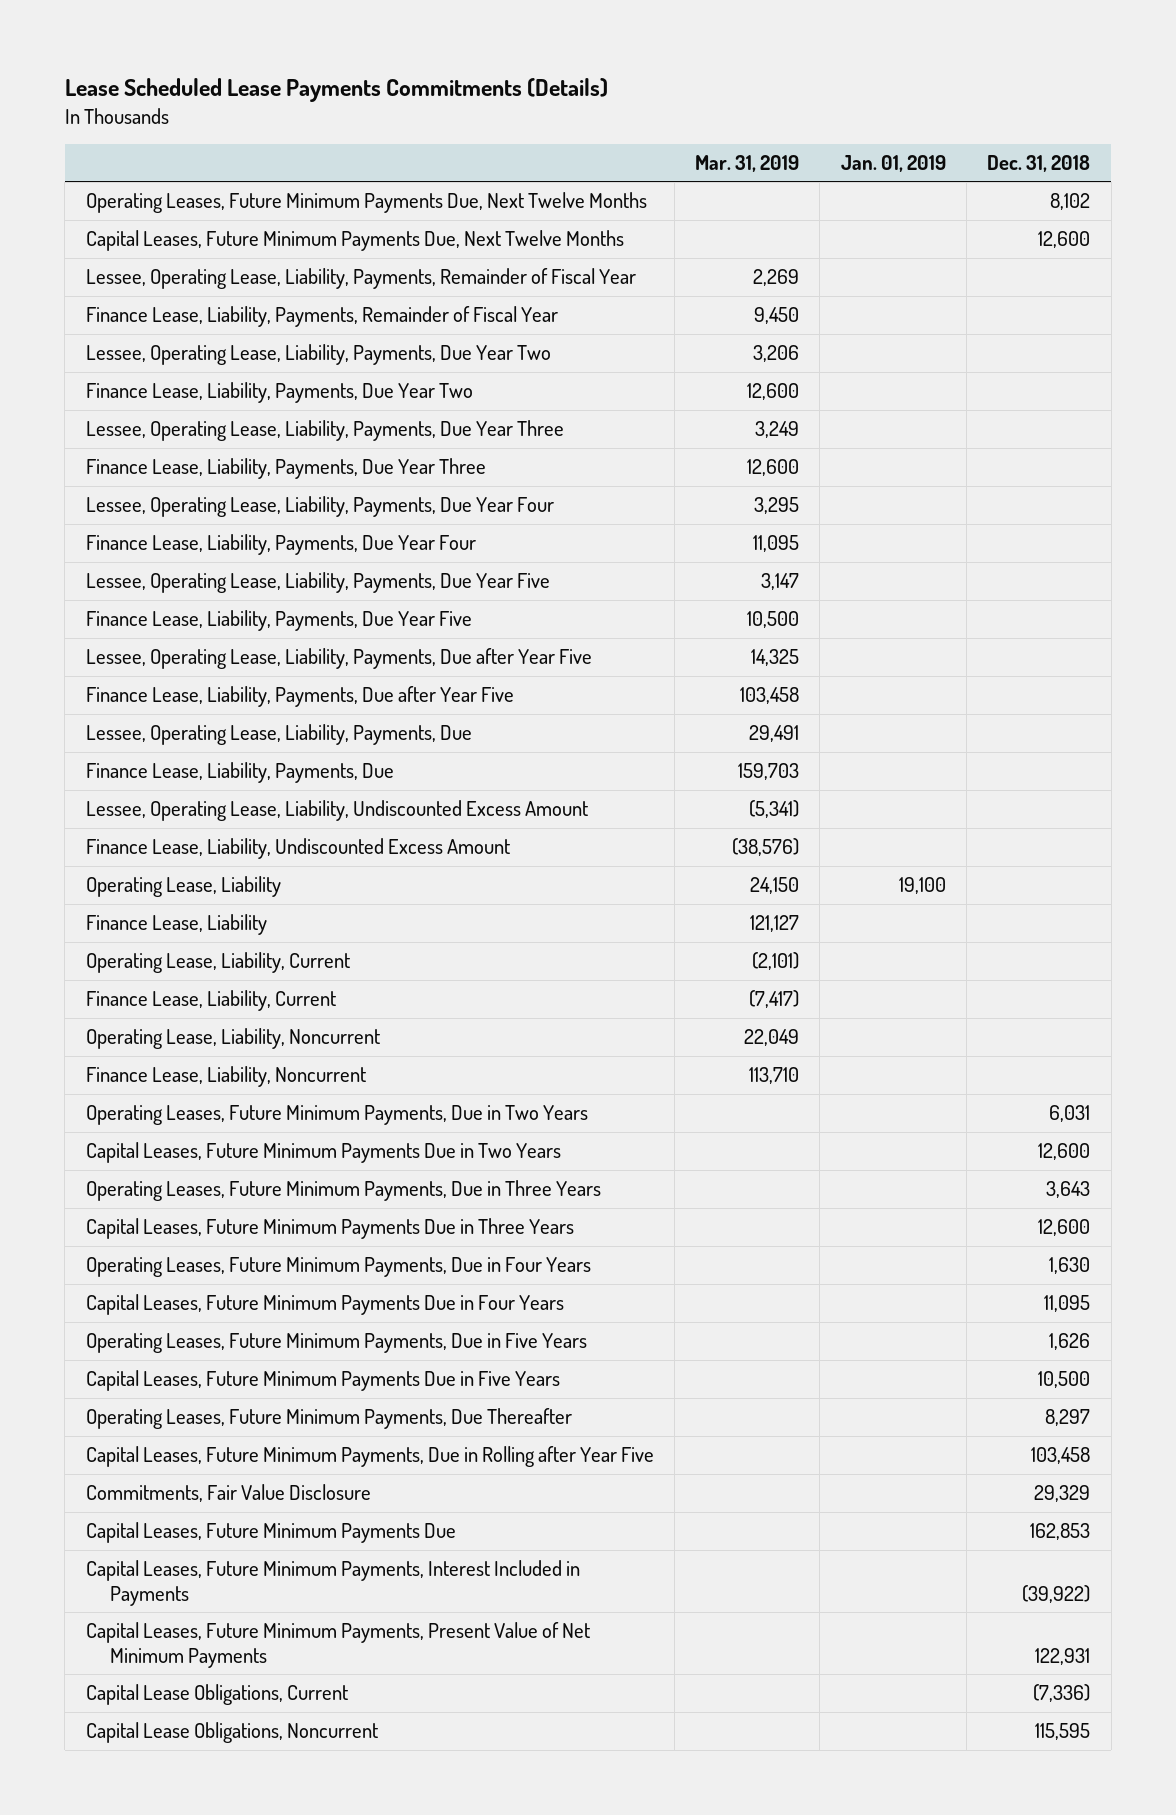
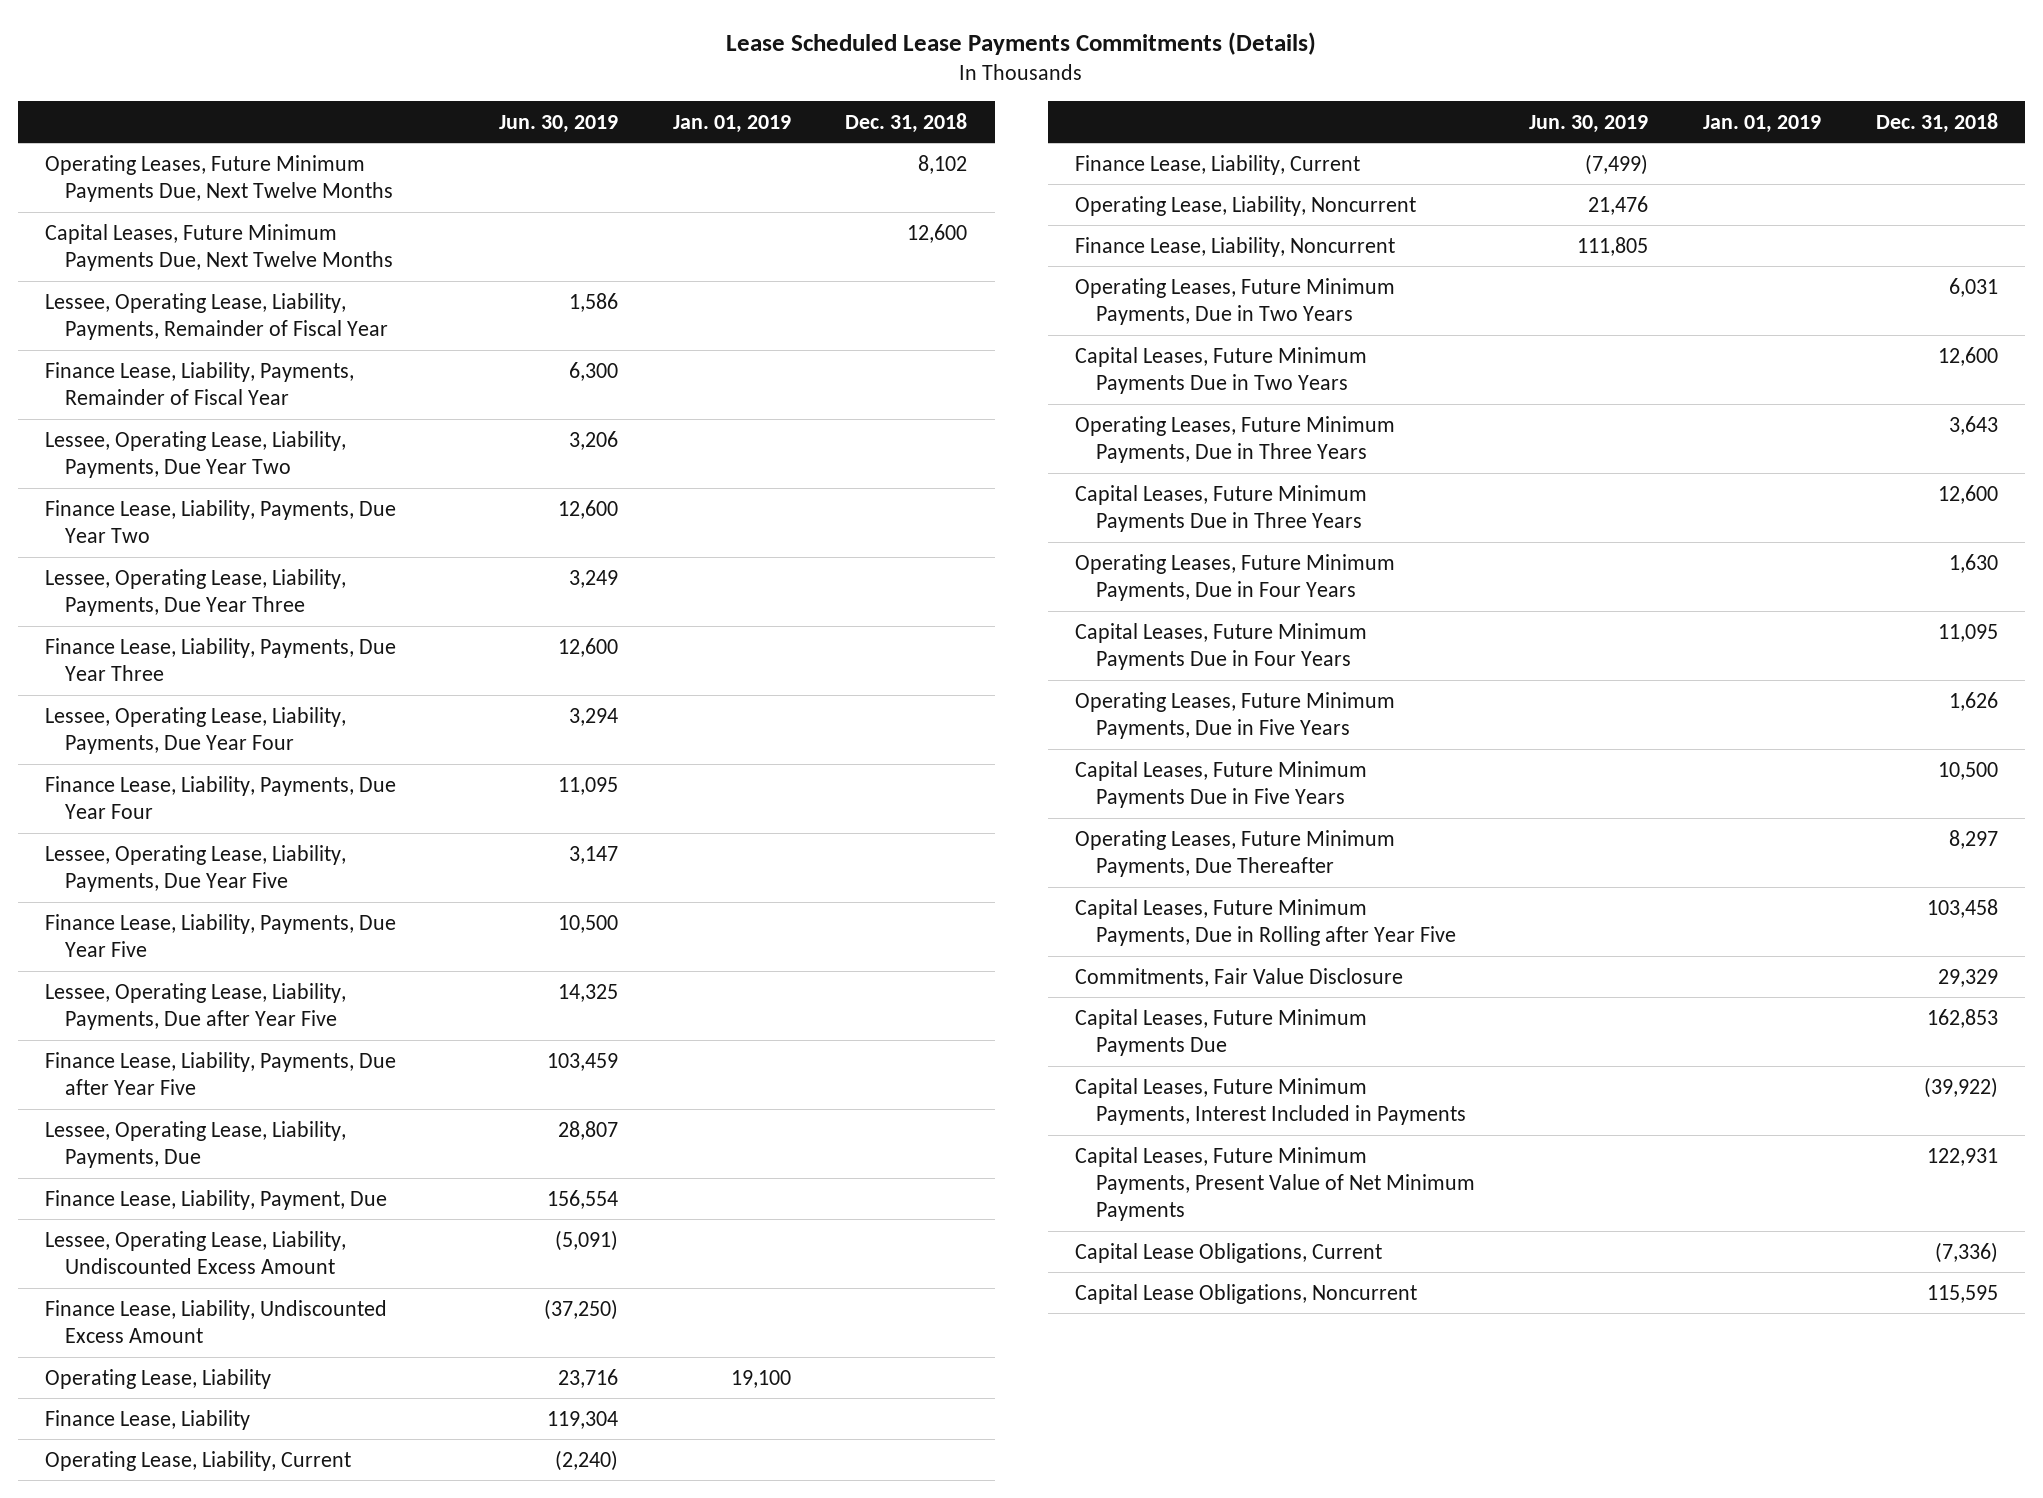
- | Mar. 31, 2019 | Jan. 01, 2019 | Dec. 31, 2018
+ | Jun. 30, 2019 | Jan. 01, 2019 | Dec. 31, 2018
- Finance Lease, Liability, Payments, Due | 159,703 | |
+ Finance Lease, Liability, Payment, Due | 156,554 | |

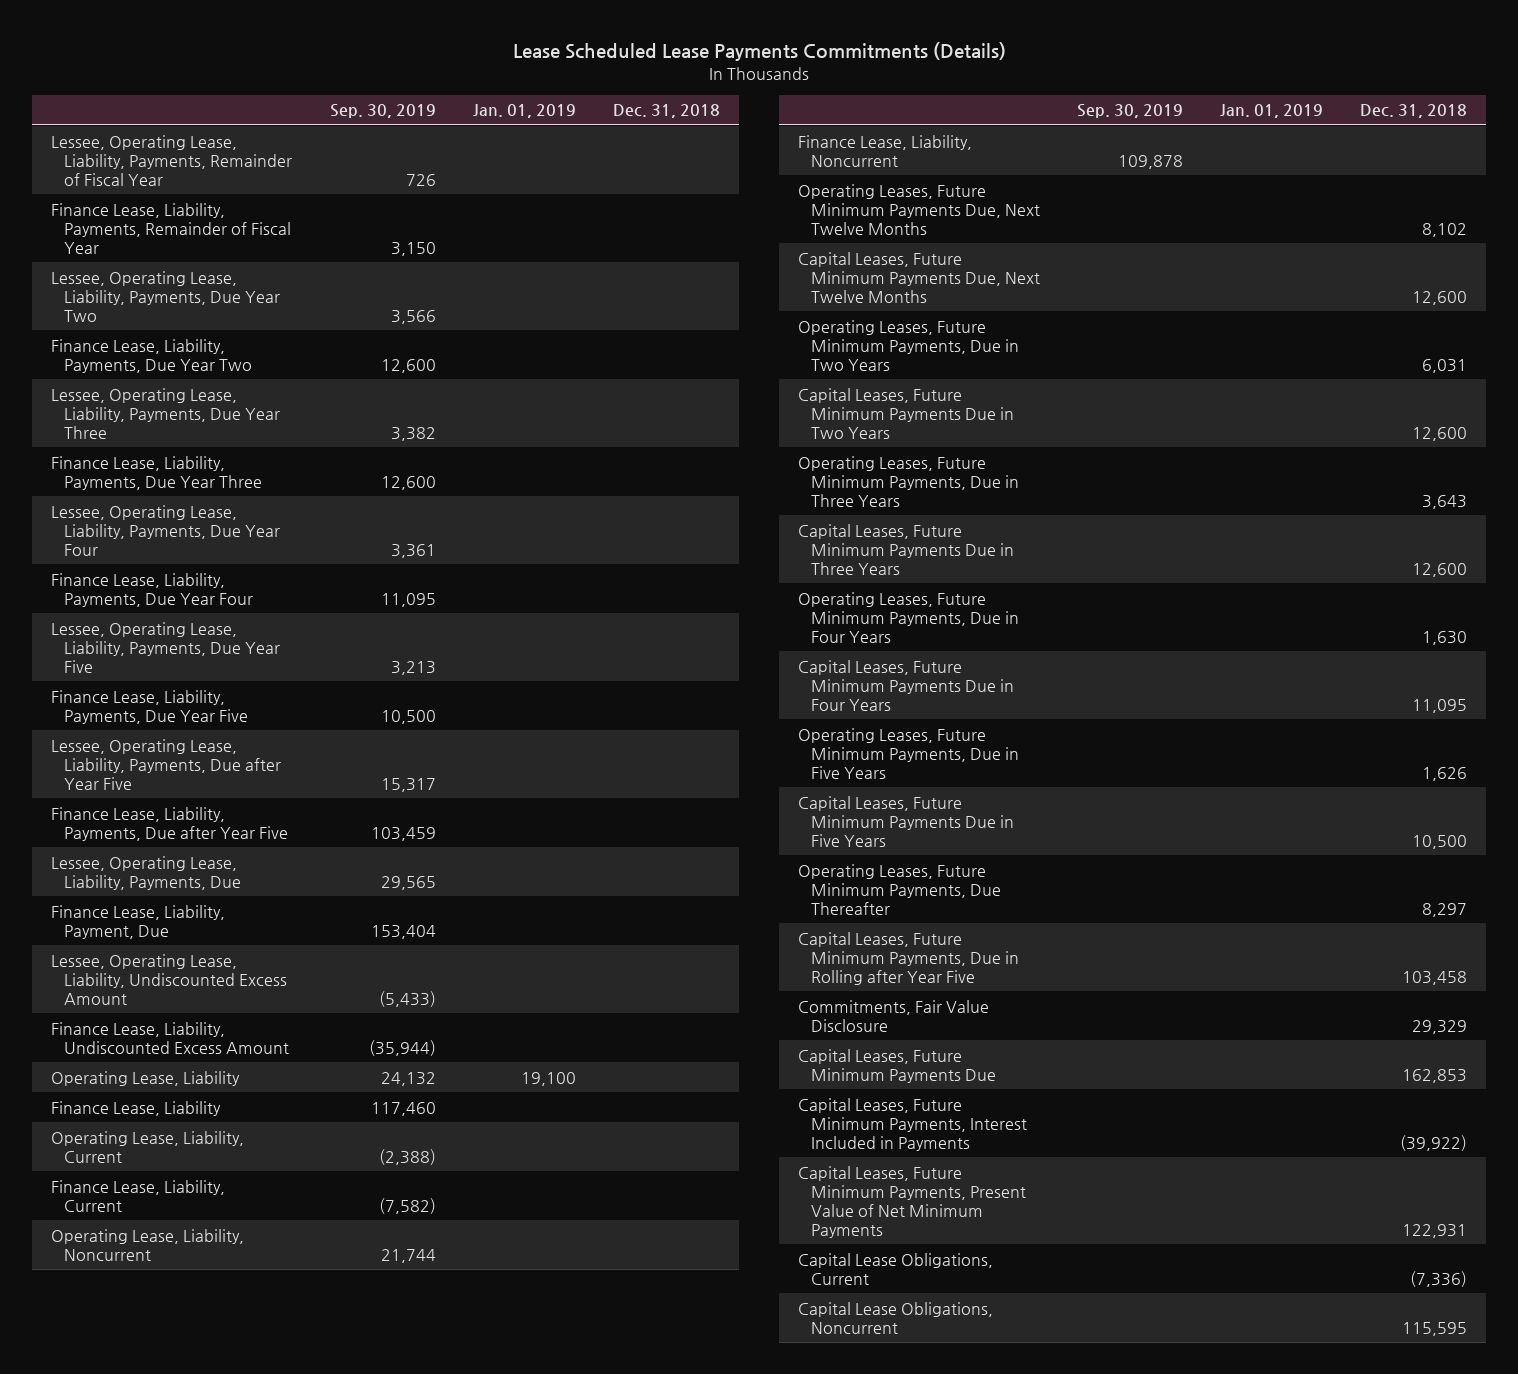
- | Jun. 30, 2019 | Jan. 01, 2019 | Dec. 31, 2018
+ | Sep. 30, 2019 | Jan. 01, 2019 | Dec. 31, 2018
moved down: Operating Leases, Future Minimum Payments Due, Next Twelve Months | | | 8,102
moved down: Capital Leases, Future Minimum Payments Due, Next Twelve Months | | | 12,600

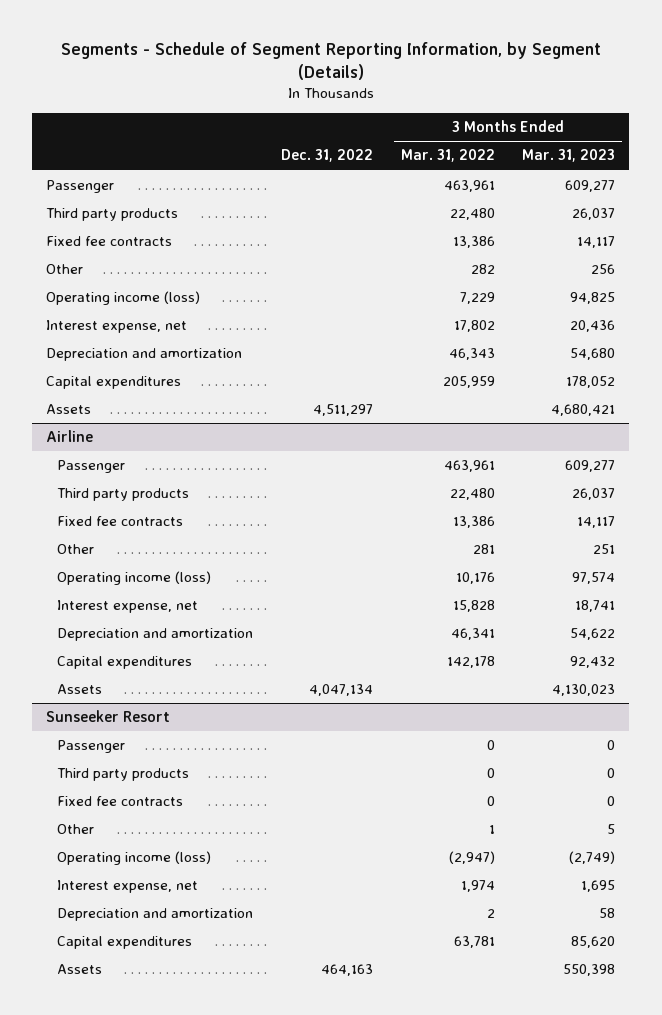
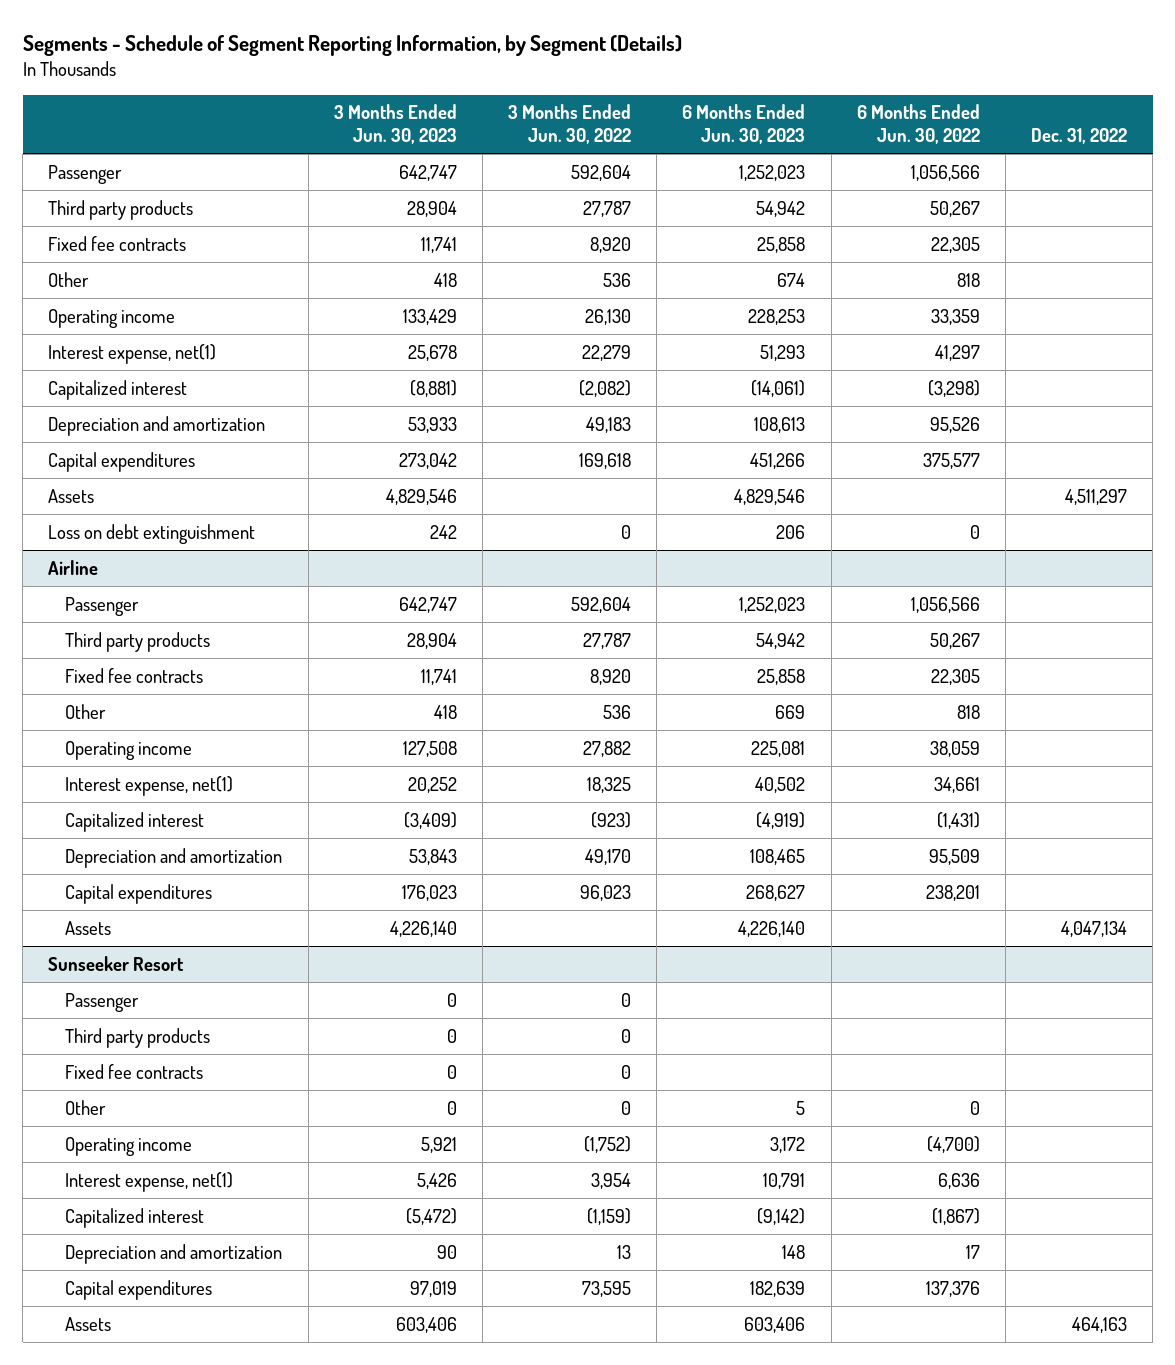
- | Dec. 31, 2022 | 3 Months Ended Mar. 31, 2022 | 3 Months Ended Mar. 31, 2023
+ | 3 Months Ended Jun. 30, 2023 | 3 Months Ended Jun. 30, 2022 | 6 Months Ended Jun. 30, 2023 | 6 Months Ended Jun. 30, 2022 | Dec. 31, 2022
- Operating income (loss) | | 7,229 | 94,825
- Interest expense, net | | 17,802 | 20,436
+ Operating income | 133,429 | 26,130 | 228,253 | 33,359 |
+ Interest expense, net(1) | 25,678 | 22,279 | 51,293 | 41,297 |
+ Capitalized interest | (8,881) | (2,082) | (14,061) | (3,298) |
+ Loss on debt extinguishment | 242 | 0 | 206 | 0 |
@ Airline
- Operating income (loss) | | 10,176 | 97,574
- Interest expense, net | | 15,828 | 18,741
+ Operating income | 127,508 | 27,882 | 225,081 | 38,059 |
+ Interest expense, net(1) | 20,252 | 18,325 | 40,502 | 34,661 |
+ Capitalized interest | (3,409) | (923) | (4,919) | (1,431) |
@ Sunseeker Resort
- Operating income (loss) | | (2,947) | (2,749)
- Interest expense, net | | 1,974 | 1,695
+ Operating income | 5,921 | (1,752) | 3,172 | (4,700) |
+ Interest expense, net(1) | 5,426 | 3,954 | 10,791 | 6,636 |
+ Capitalized interest | (5,472) | (1,159) | (9,142) | (1,867) |

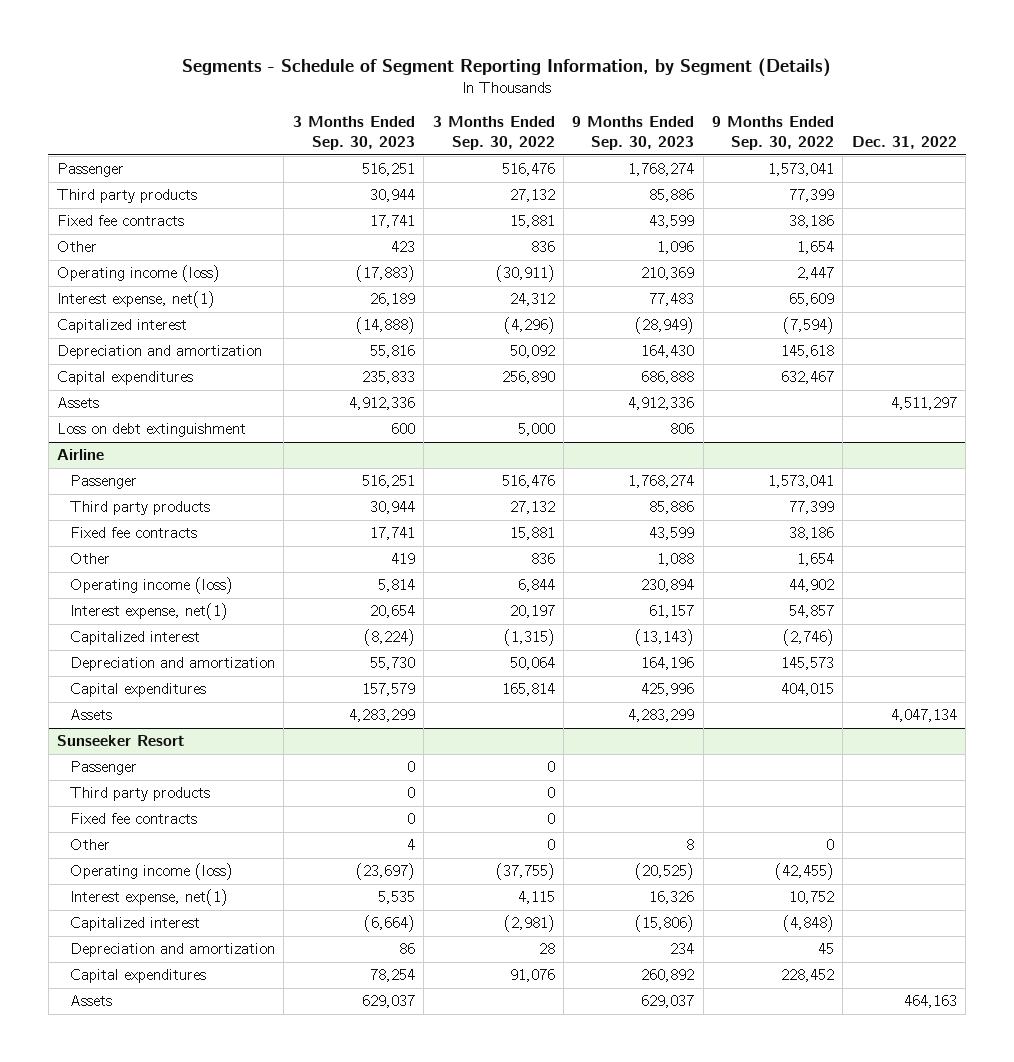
- | 3 Months Ended Jun. 30, 2023 | 3 Months Ended Jun. 30, 2022 | 6 Months Ended Jun. 30, 2023 | 6 Months Ended Jun. 30, 2022 | Dec. 31, 2022
+ | 3 Months Ended Sep. 30, 2023 | 3 Months Ended Sep. 30, 2022 | 9 Months Ended Sep. 30, 2023 | 9 Months Ended Sep. 30, 2022 | Dec. 31, 2022
- Operating income | 133,429 | 26,130 | 228,253 | 33,359 |
+ Operating income (loss) | (17,883) | (30,911) | 210,369 | 2,447 |
@ Airline
- Operating income | 127,508 | 27,882 | 225,081 | 38,059 |
+ Operating income (loss) | 5,814 | 6,844 | 230,894 | 44,902 |
@ Sunseeker Resort
- Operating income | 5,921 | (1,752) | 3,172 | (4,700) |
+ Operating income (loss) | (23,697) | (37,755) | (20,525) | (42,455) |

